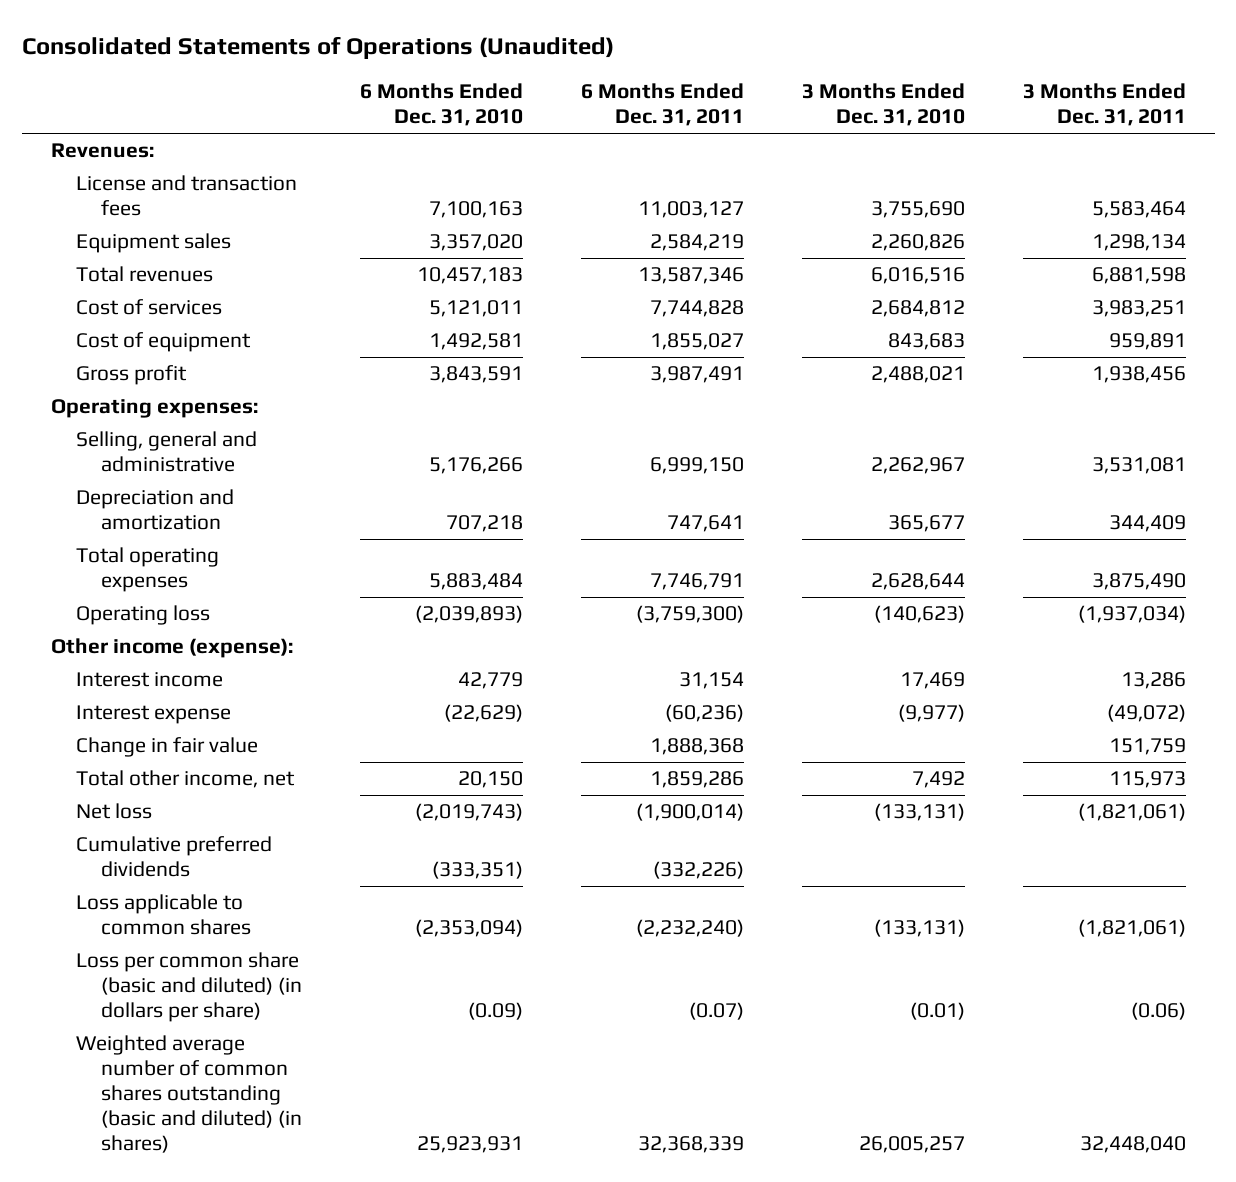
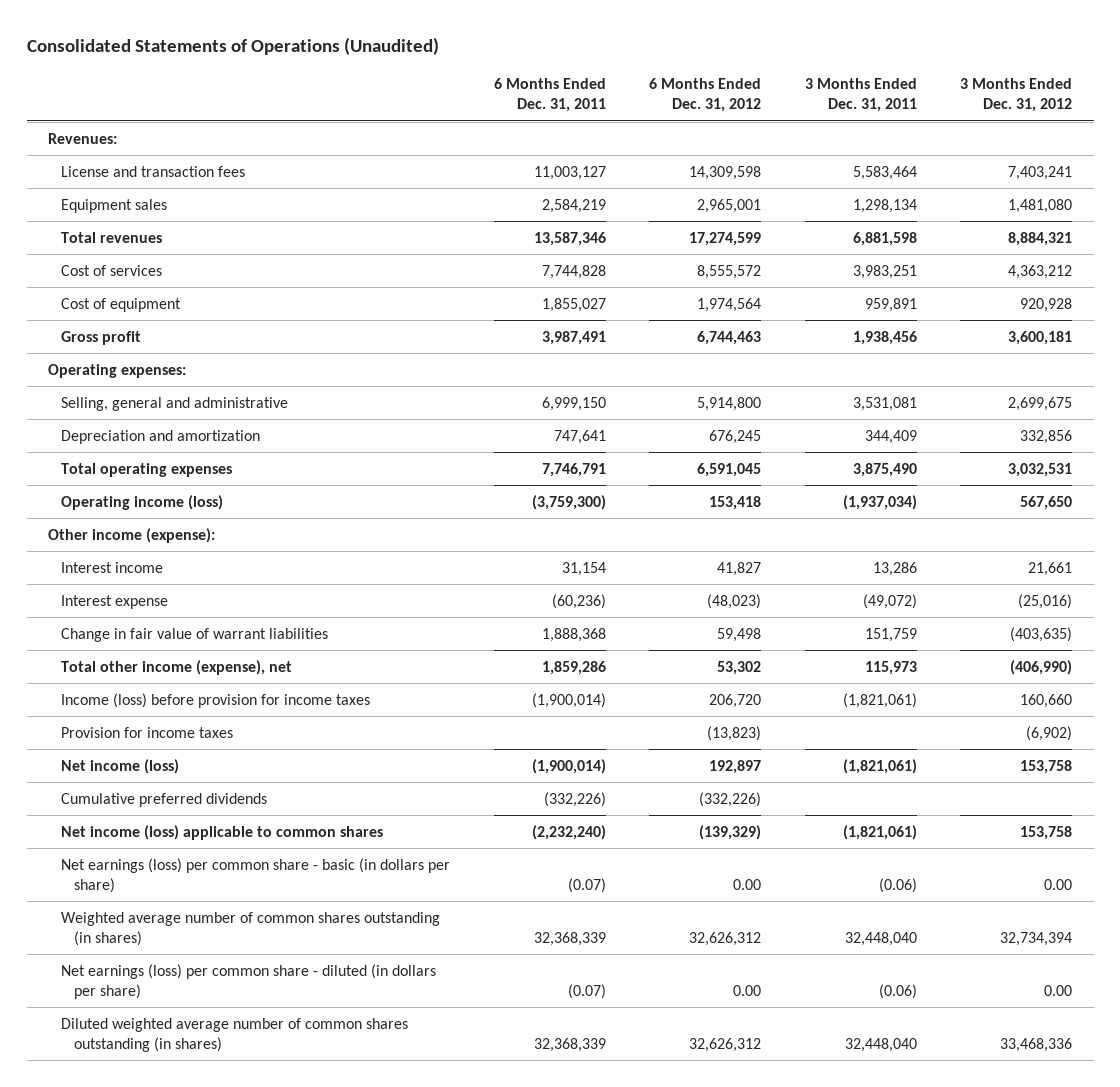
- | 6 Months Ended Dec. 31, 2010 | 6 Months Ended Dec. 31, 2011 | 3 Months Ended Dec. 31, 2010 | 3 Months Ended Dec. 31, 2011
+ | 6 Months Ended Dec. 31, 2011 | 6 Months Ended Dec. 31, 2012 | 3 Months Ended Dec. 31, 2011 | 3 Months Ended Dec. 31, 2012
- Operating loss | (2,039,893) | (3,759,300) | (140,623) | (1,937,034)
+ Operating income (loss) | (3,759,300) | 153,418 | (1,937,034) | 567,650
- Change in fair value | | 1,888,368 | | 151,759
- Total other income, net | 20,150 | 1,859,286 | 7,492 | 115,973
- Net loss | (2,019,743) | (1,900,014) | (133,131) | (1,821,061)
+ Change in fair value of warrant liabilities | 1,888,368 | 59,498 | 151,759 | (403,635)
+ Total other income (expense), net | 1,859,286 | 53,302 | 115,973 | (406,990)
+ Income (loss) before provision for income taxes | (1,900,014) | 206,720 | (1,821,061) | 160,660
+ Provision for income taxes | | (13,823) | | (6,902)
+ Net income (loss) | (1,900,014) | 192,897 | (1,821,061) | 153,758
- Loss applicable to common shares | (2,353,094) | (2,232,240) | (133,131) | (1,821,061)
- Loss per common share (basic and diluted) (in dollars per share) | (0.09) | (0.07) | (0.01) | (0.06)
- Weighted average number of common shares outstanding (basic and diluted) (in shares) | 25,923,931 | 32,368,339 | 26,005,257 | 32,448,040
+ Net income (loss) applicable to common shares | (2,232,240) | (139,329) | (1,821,061) | 153,758
+ Net earnings (loss) per common share - basic (in dollars per share) | (0.07) | 0.00 | (0.06) | 0.00
+ Weighted average number of common shares outstanding (in shares) | 32,368,339 | 32,626,312 | 32,448,040 | 32,734,394
+ Net earnings (loss) per common share - diluted (in dollars per share) | (0.07) | 0.00 | (0.06) | 0.00
+ Diluted weighted average number of common shares outstanding (in shares) | 32,368,339 | 32,626,312 | 32,448,040 | 33,468,336

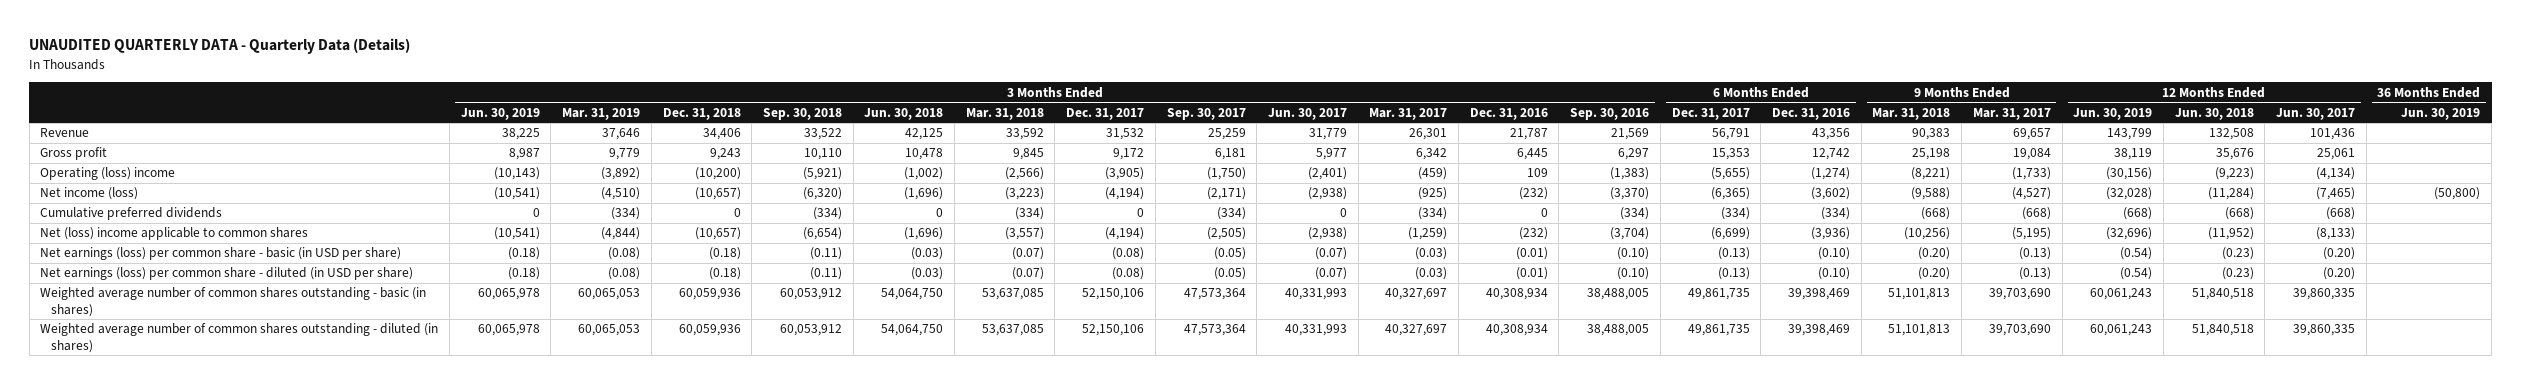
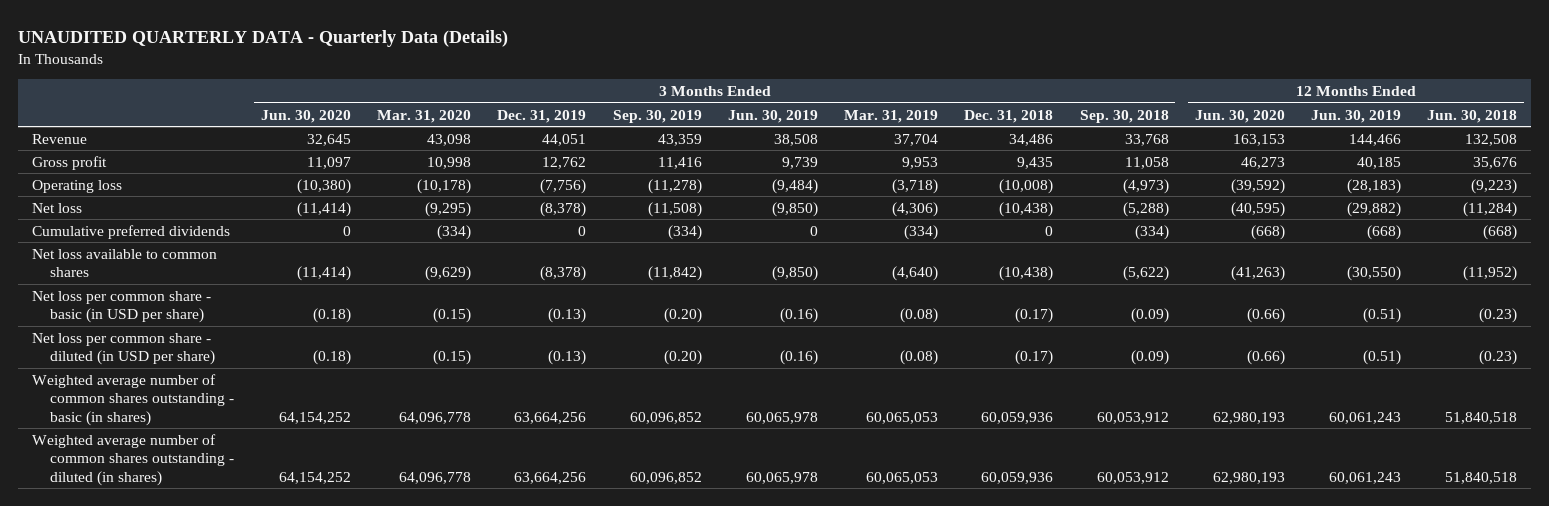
- | 3 Months Ended Jun. 30, 2019 | 3 Months Ended Mar. 31, 2019 | 3 Months Ended Dec. 31, 2018 | 3 Months Ended Sep. 30, 2018 | 3 Months Ended Jun. 30, 2018 | 3 Months Ended Mar. 31, 2018 | 3 Months Ended Dec. 31, 2017 | 3 Months Ended Sep. 30, 2017 | 3 Months Ended Jun. 30, 2017 | 3 Months Ended Mar. 31, 2017 | 3 Months Ended Dec. 31, 2016 | 3 Months Ended Sep. 30, 2016 | 6 Months Ended Dec. 31, 2017 | 6 Months Ended Dec. 31, 2016 | 9 Months Ended Mar. 31, 2018 | 9 Months Ended Mar. 31, 2017 | 12 Months Ended Jun. 30, 2019 | 12 Months Ended Jun. 30, 2018 | 12 Months Ended Jun. 30, 2017 | 36 Months Ended Jun. 30, 2019
+ | 3 Months Ended Jun. 30, 2020 | 3 Months Ended Mar. 31, 2020 | 3 Months Ended Dec. 31, 2019 | 3 Months Ended Sep. 30, 2019 | 3 Months Ended Jun. 30, 2019 | 3 Months Ended Mar. 31, 2019 | 3 Months Ended Dec. 31, 2018 | 3 Months Ended Sep. 30, 2018 | 12 Months Ended Jun. 30, 2020 | 12 Months Ended Jun. 30, 2019 | 12 Months Ended Jun. 30, 2018
- Revenue | 38,225 | 37,646 | 34,406 | 33,522 | 42,125 | 33,592 | 31,532 | 25,259 | 31,779 | 26,301 | 21,787 | 21,569 | 56,791 | 43,356 | 90,383 | 69,657 | 143,799 | 132,508 | 101,436 |
- Gross profit | 8,987 | 9,779 | 9,243 | 10,110 | 10,478 | 9,845 | 9,172 | 6,181 | 5,977 | 6,342 | 6,445 | 6,297 | 15,353 | 12,742 | 25,198 | 19,084 | 38,119 | 35,676 | 25,061 |
- Operating (loss) income | (10,143) | (3,892) | (10,200) | (5,921) | (1,002) | (2,566) | (3,905) | (1,750) | (2,401) | (459) | 109 | (1,383) | (5,655) | (1,274) | (8,221) | (1,733) | (30,156) | (9,223) | (4,134) |
- Net income (loss) | (10,541) | (4,510) | (10,657) | (6,320) | (1,696) | (3,223) | (4,194) | (2,171) | (2,938) | (925) | (232) | (3,370) | (6,365) | (3,602) | (9,588) | (4,527) | (32,028) | (11,284) | (7,465) | (50,800)
+ Revenue | 32,645 | 43,098 | 44,051 | 43,359 | 38,508 | 37,704 | 34,486 | 33,768 | 163,153 | 144,466 | 132,508
+ Gross profit | 11,097 | 10,998 | 12,762 | 11,416 | 9,739 | 9,953 | 9,435 | 11,058 | 46,273 | 40,185 | 35,676
+ Operating loss | (10,380) | (10,178) | (7,756) | (11,278) | (9,484) | (3,718) | (10,008) | (4,973) | (39,592) | (28,183) | (9,223)
+ Net loss | (11,414) | (9,295) | (8,378) | (11,508) | (9,850) | (4,306) | (10,438) | (5,288) | (40,595) | (29,882) | (11,284)
- Net (loss) income applicable to common shares | (10,541) | (4,844) | (10,657) | (6,654) | (1,696) | (3,557) | (4,194) | (2,505) | (2,938) | (1,259) | (232) | (3,704) | (6,699) | (3,936) | (10,256) | (5,195) | (32,696) | (11,952) | (8,133) |
- Net earnings (loss) per common share - basic (in USD per share) | (0.18) | (0.08) | (0.18) | (0.11) | (0.03) | (0.07) | (0.08) | (0.05) | (0.07) | (0.03) | (0.01) | (0.10) | (0.13) | (0.10) | (0.20) | (0.13) | (0.54) | (0.23) | (0.20) |
- Net earnings (loss) per common share - diluted (in USD per share) | (0.18) | (0.08) | (0.18) | (0.11) | (0.03) | (0.07) | (0.08) | (0.05) | (0.07) | (0.03) | (0.01) | (0.10) | (0.13) | (0.10) | (0.20) | (0.13) | (0.54) | (0.23) | (0.20) |
+ Net loss available to common shares | (11,414) | (9,629) | (8,378) | (11,842) | (9,850) | (4,640) | (10,438) | (5,622) | (41,263) | (30,550) | (11,952)
+ Net loss per common share - basic (in USD per share) | (0.18) | (0.15) | (0.13) | (0.20) | (0.16) | (0.08) | (0.17) | (0.09) | (0.66) | (0.51) | (0.23)
+ Net loss per common share - diluted (in USD per share) | (0.18) | (0.15) | (0.13) | (0.20) | (0.16) | (0.08) | (0.17) | (0.09) | (0.66) | (0.51) | (0.23)

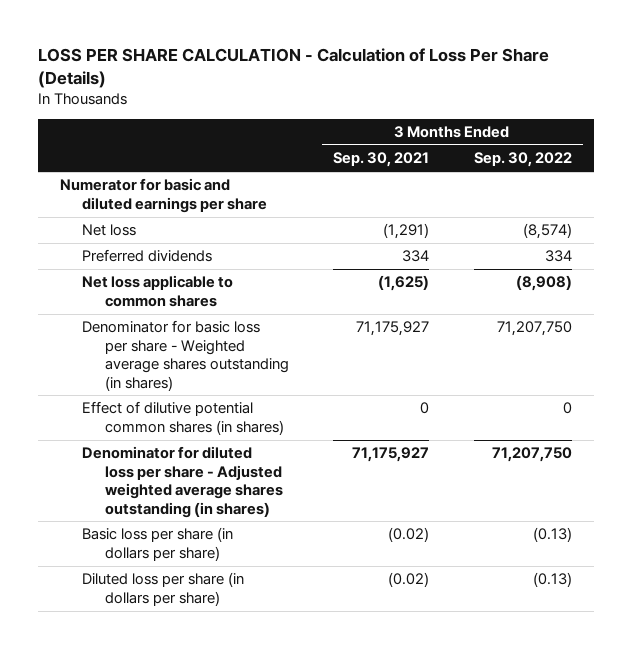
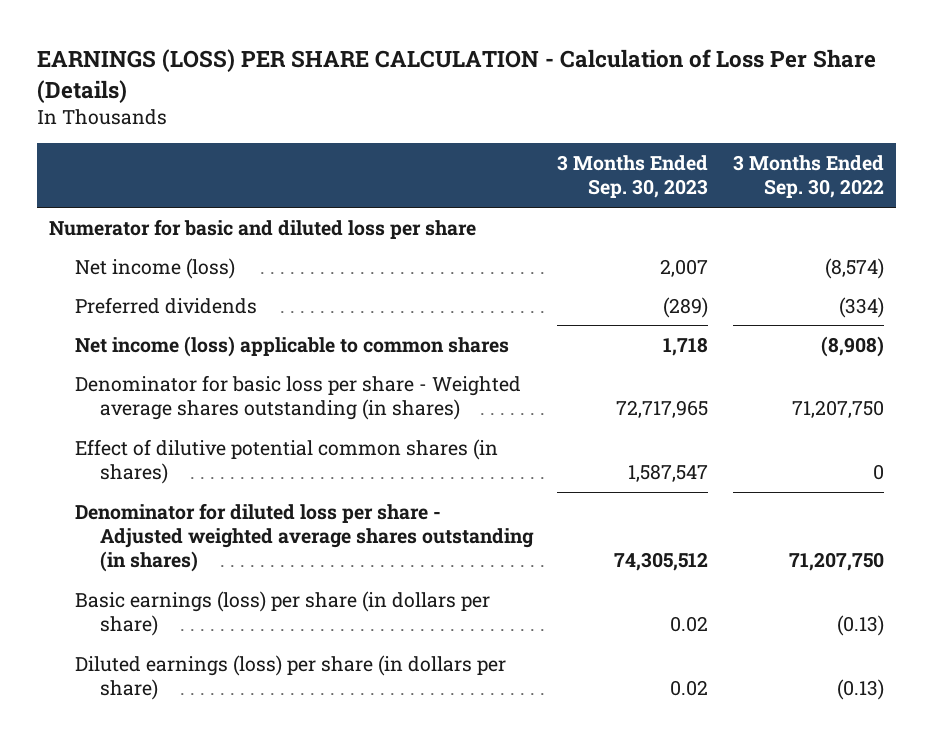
- LOSS PER SHARE CALCULATION - Calculation of Loss Per Share (Details)
+ EARNINGS (LOSS) PER SHARE CALCULATION - Calculation of Loss Per Share (Details)
- | 3 Months Ended Sep. 30, 2021 | 3 Months Ended Sep. 30, 2022
+ | 3 Months Ended Sep. 30, 2023 | 3 Months Ended Sep. 30, 2022
- Numerator for basic and diluted earnings per share
- Net loss | (1,291) | (8,574)
- Preferred dividends | 334 | 334
- Net loss applicable to common shares | (1,625) | (8,908)
+ Numerator for basic and diluted loss per share
+ Net income (loss) | 2,007 | (8,574)
+ Preferred dividends | (289) | (334)
+ Net income (loss) applicable to common shares | 1,718 | (8,908)
- Basic loss per share (in dollars per share) | (0.02) | (0.13)
- Diluted loss per share (in dollars per share) | (0.02) | (0.13)
+ Basic earnings (loss) per share (in dollars per share) | 0.02 | (0.13)
+ Diluted earnings (loss) per share (in dollars per share) | 0.02 | (0.13)

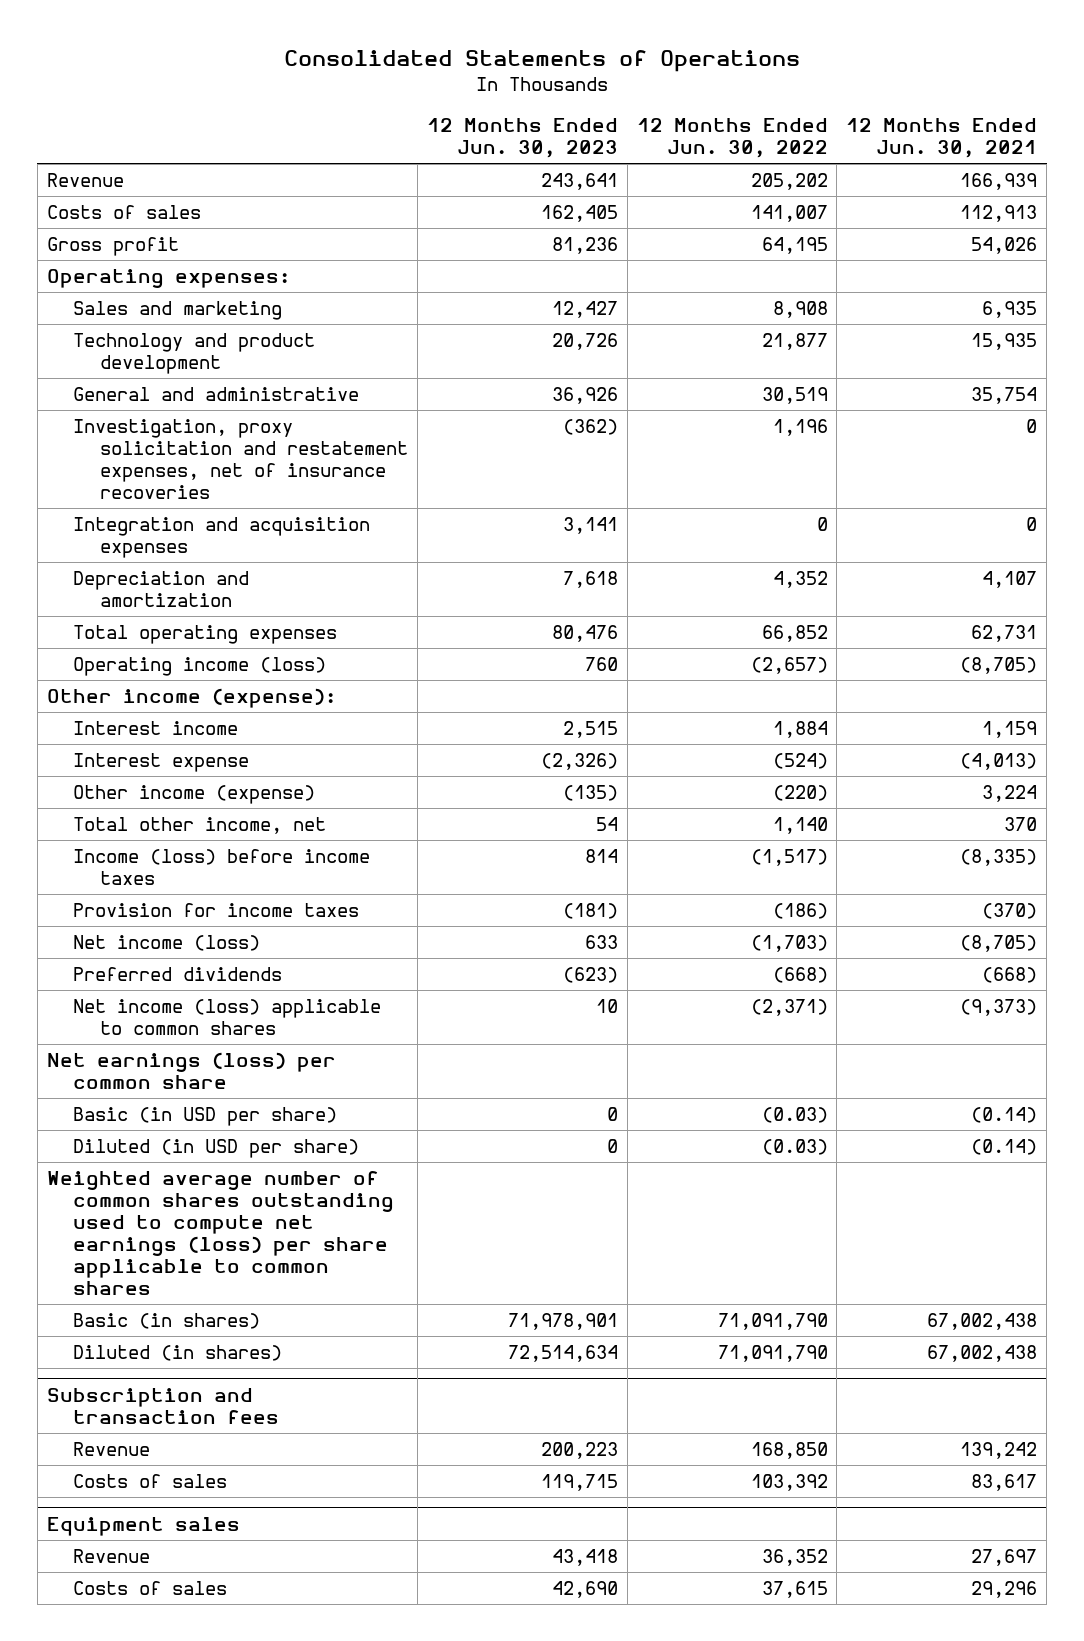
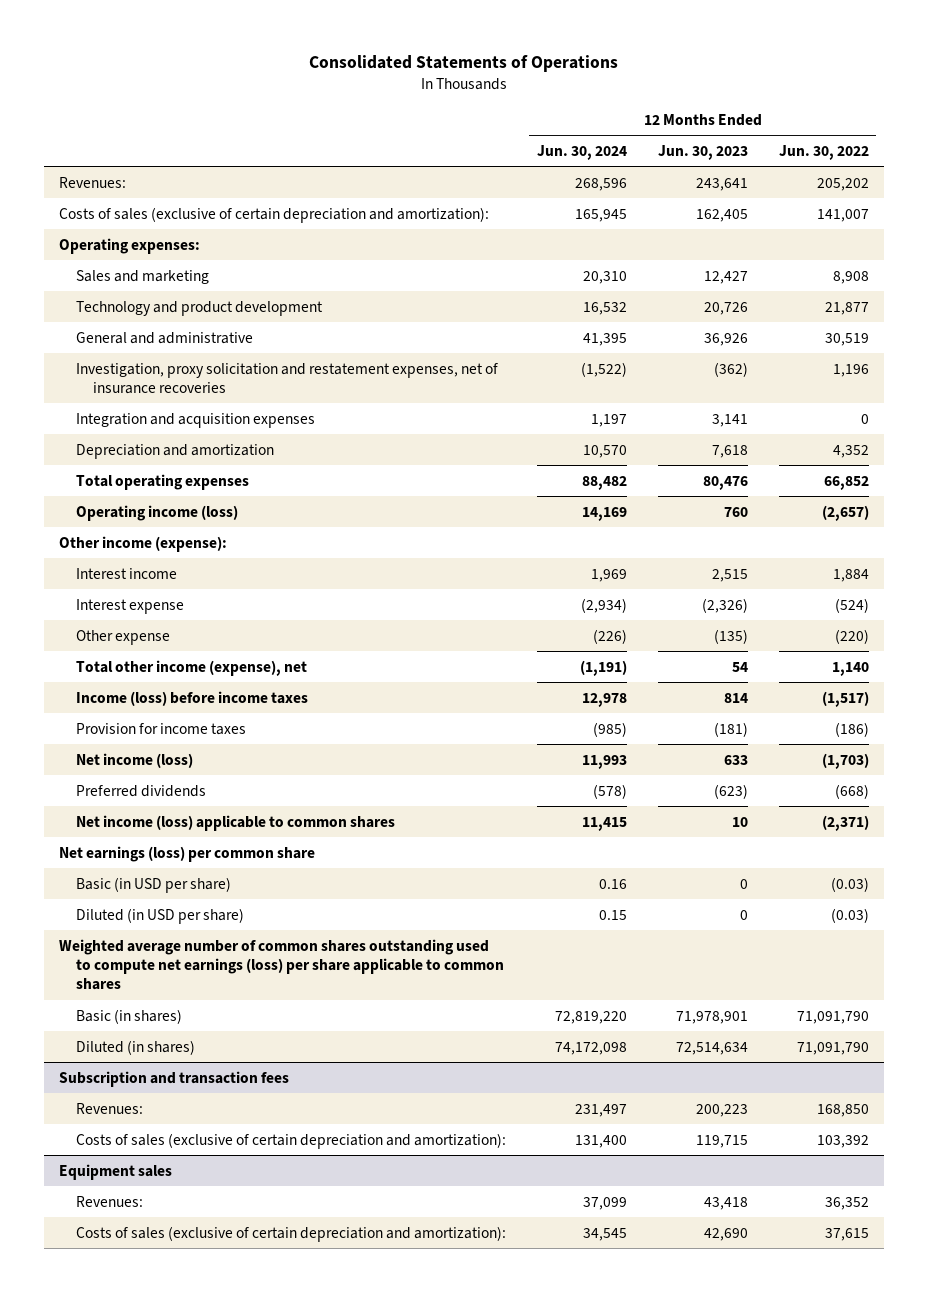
- | 12 Months Ended Jun. 30, 2023 | 12 Months Ended Jun. 30, 2022 | 12 Months Ended Jun. 30, 2021
+ | 12 Months Ended Jun. 30, 2024 | 12 Months Ended Jun. 30, 2023 | 12 Months Ended Jun. 30, 2022
- Revenue | 243,641 | 205,202 | 166,939
- Costs of sales | 162,405 | 141,007 | 112,913
- Gross profit | 81,236 | 64,195 | 54,026
+ Revenues: | 268,596 | 243,641 | 205,202
+ Costs of sales (exclusive of certain depreciation and amortization): | 165,945 | 162,405 | 141,007
- Other income (expense) | (135) | (220) | 3,224
- Total other income, net | 54 | 1,140 | 370
+ Other expense | (226) | (135) | (220)
+ Total other income (expense), net | (1,191) | 54 | 1,140
@ Subscription and transaction fees
- Revenue | 200,223 | 168,850 | 139,242
- Costs of sales | 119,715 | 103,392 | 83,617
+ Revenues: | 231,497 | 200,223 | 168,850
+ Costs of sales (exclusive of certain depreciation and amortization): | 131,400 | 119,715 | 103,392
@ Equipment sales
- Revenue | 43,418 | 36,352 | 27,697
- Costs of sales | 42,690 | 37,615 | 29,296
+ Revenues: | 37,099 | 43,418 | 36,352
+ Costs of sales (exclusive of certain depreciation and amortization): | 34,545 | 42,690 | 37,615

